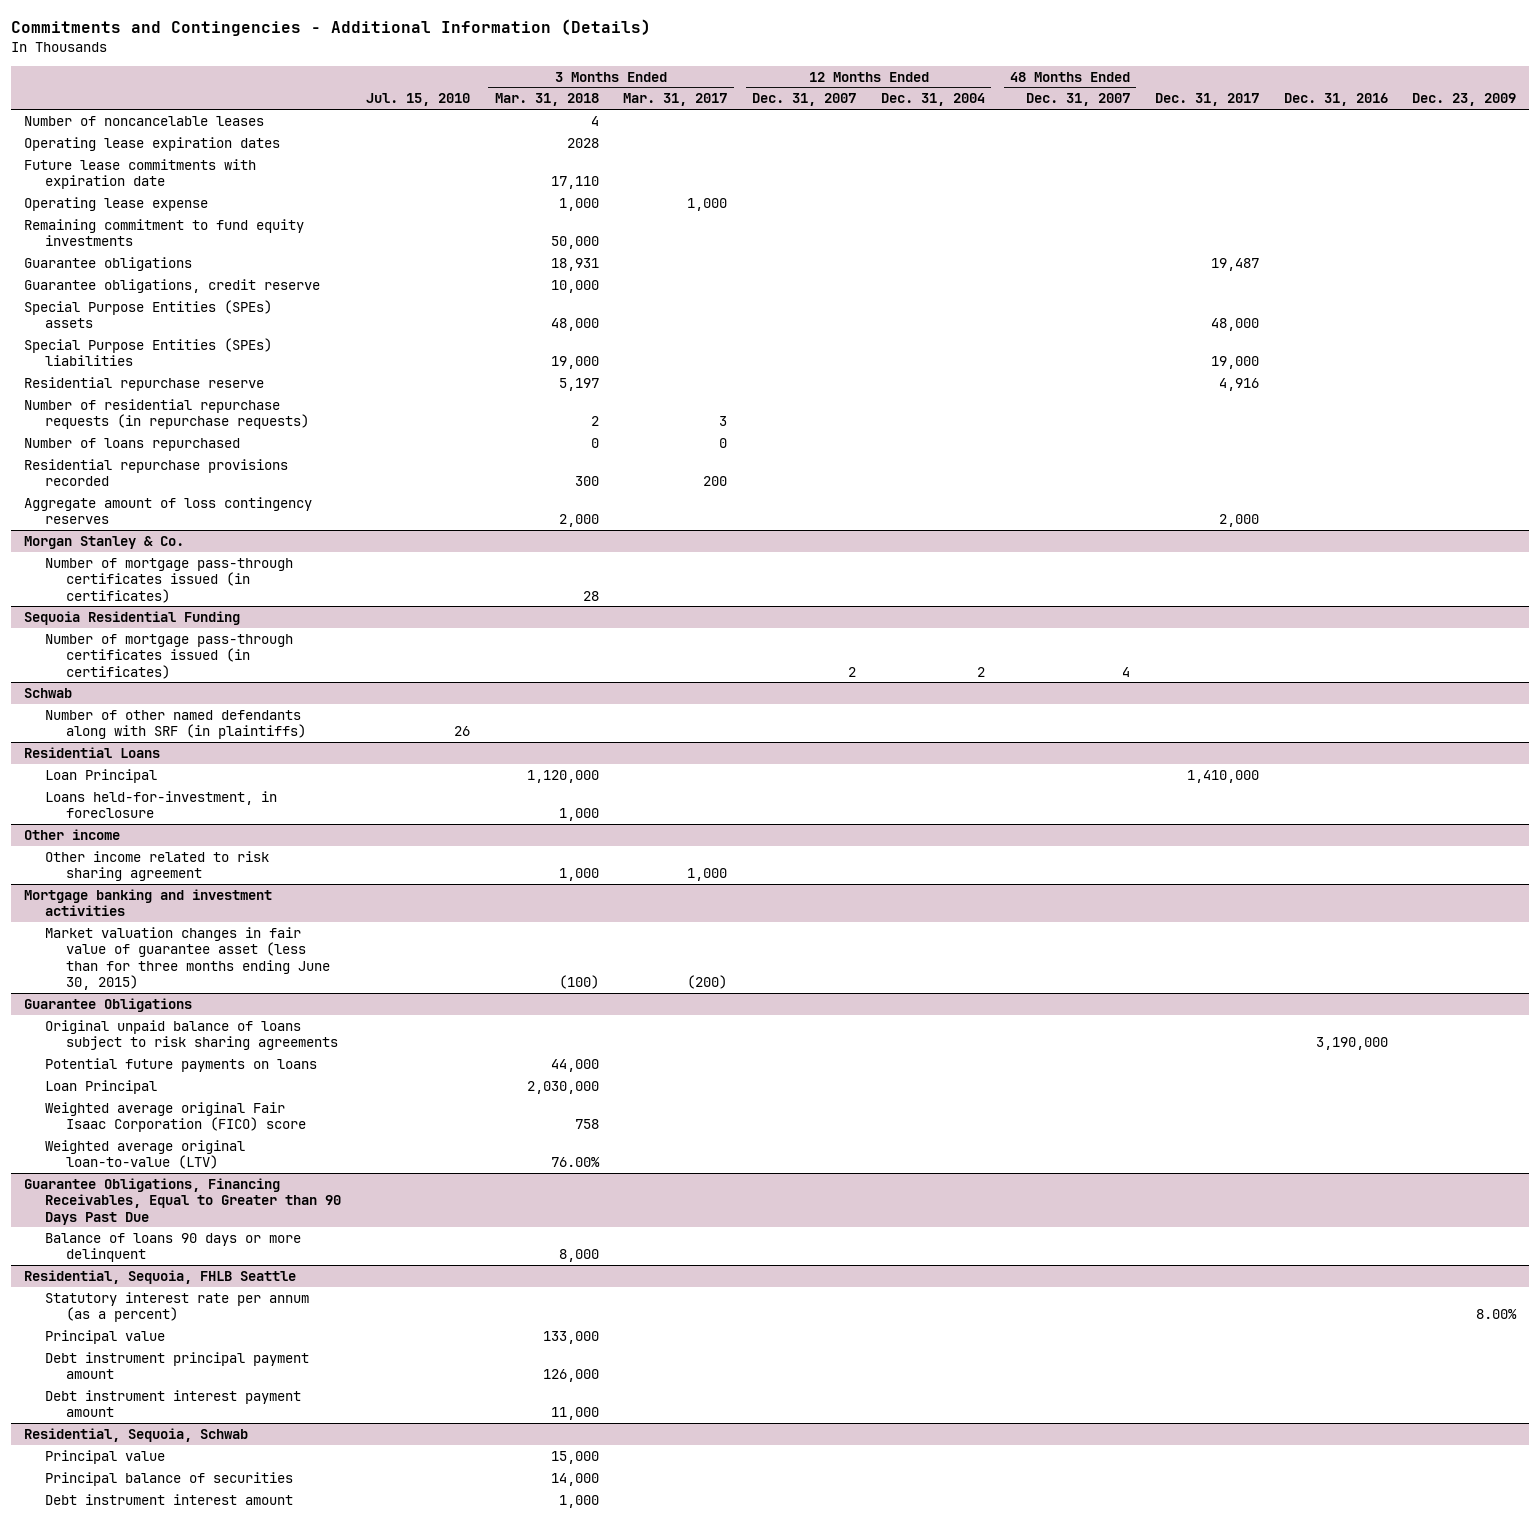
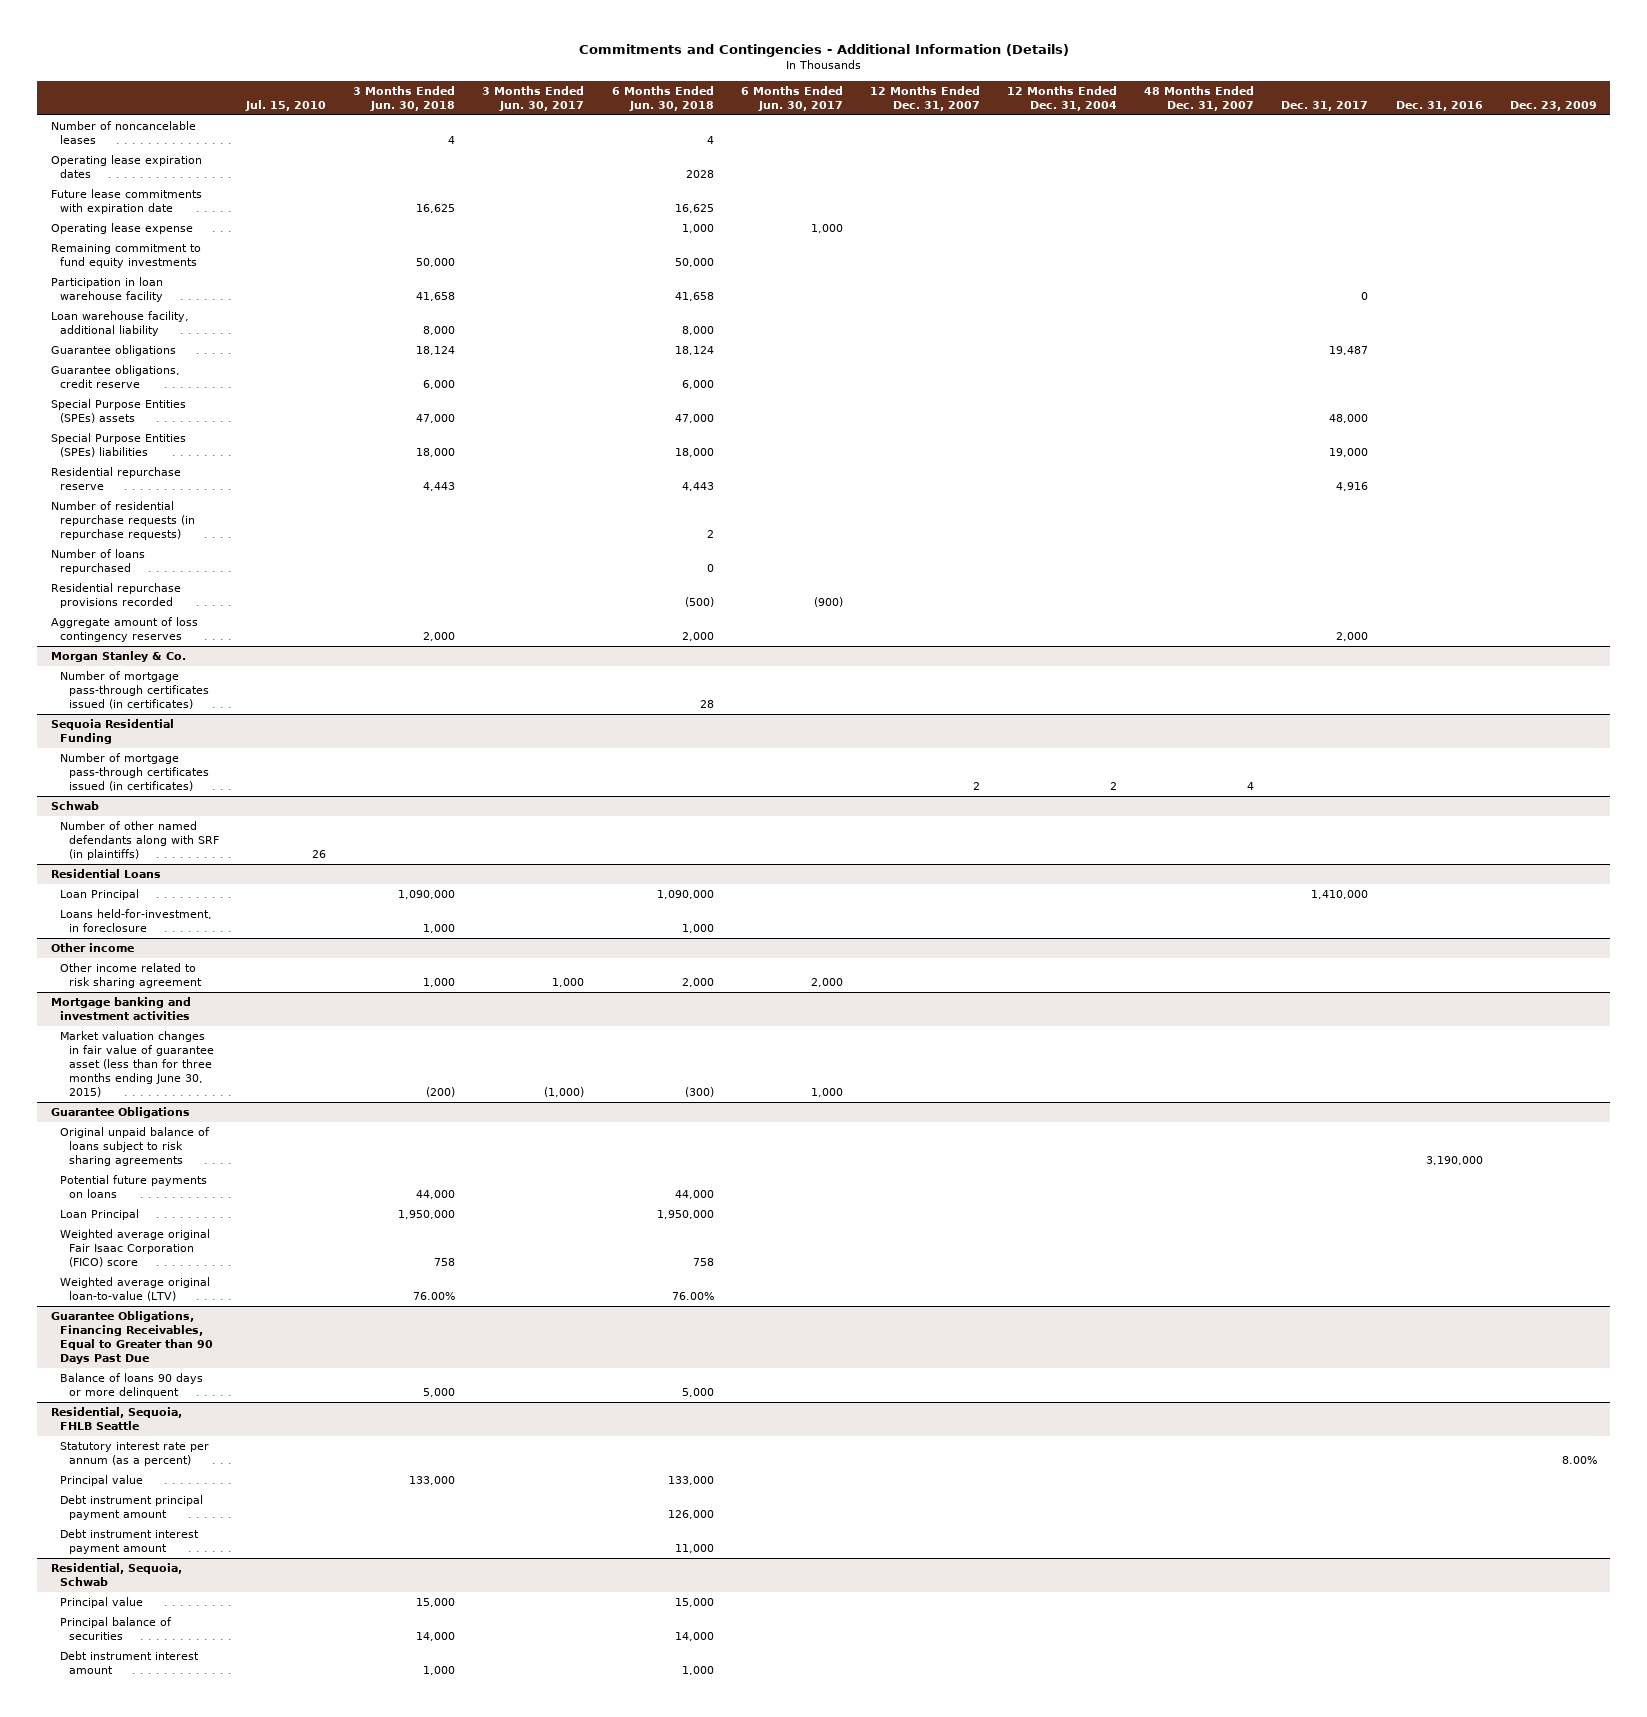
- | Jul. 15, 2010 | 3 Months Ended Mar. 31, 2018 | 3 Months Ended Mar. 31, 2017 | 12 Months Ended Dec. 31, 2007 | 12 Months Ended Dec. 31, 2004 | 48 Months Ended Dec. 31, 2007 | Dec. 31, 2017 | Dec. 31, 2016 | Dec. 23, 2009
+ | Jul. 15, 2010 | 3 Months Ended Jun. 30, 2018 | 3 Months Ended Jun. 30, 2017 | 6 Months Ended Jun. 30, 2018 | 6 Months Ended Jun. 30, 2017 | 12 Months Ended Dec. 31, 2007 | 12 Months Ended Dec. 31, 2004 | 48 Months Ended Dec. 31, 2007 | Dec. 31, 2017 | Dec. 31, 2016 | Dec. 23, 2009
+ Participation in loan warehouse facility | | 41,658 | | 41,658 | | | | | 0 | |
+ Loan warehouse facility, additional liability | | 8,000 | | 8,000 | | | | | | |

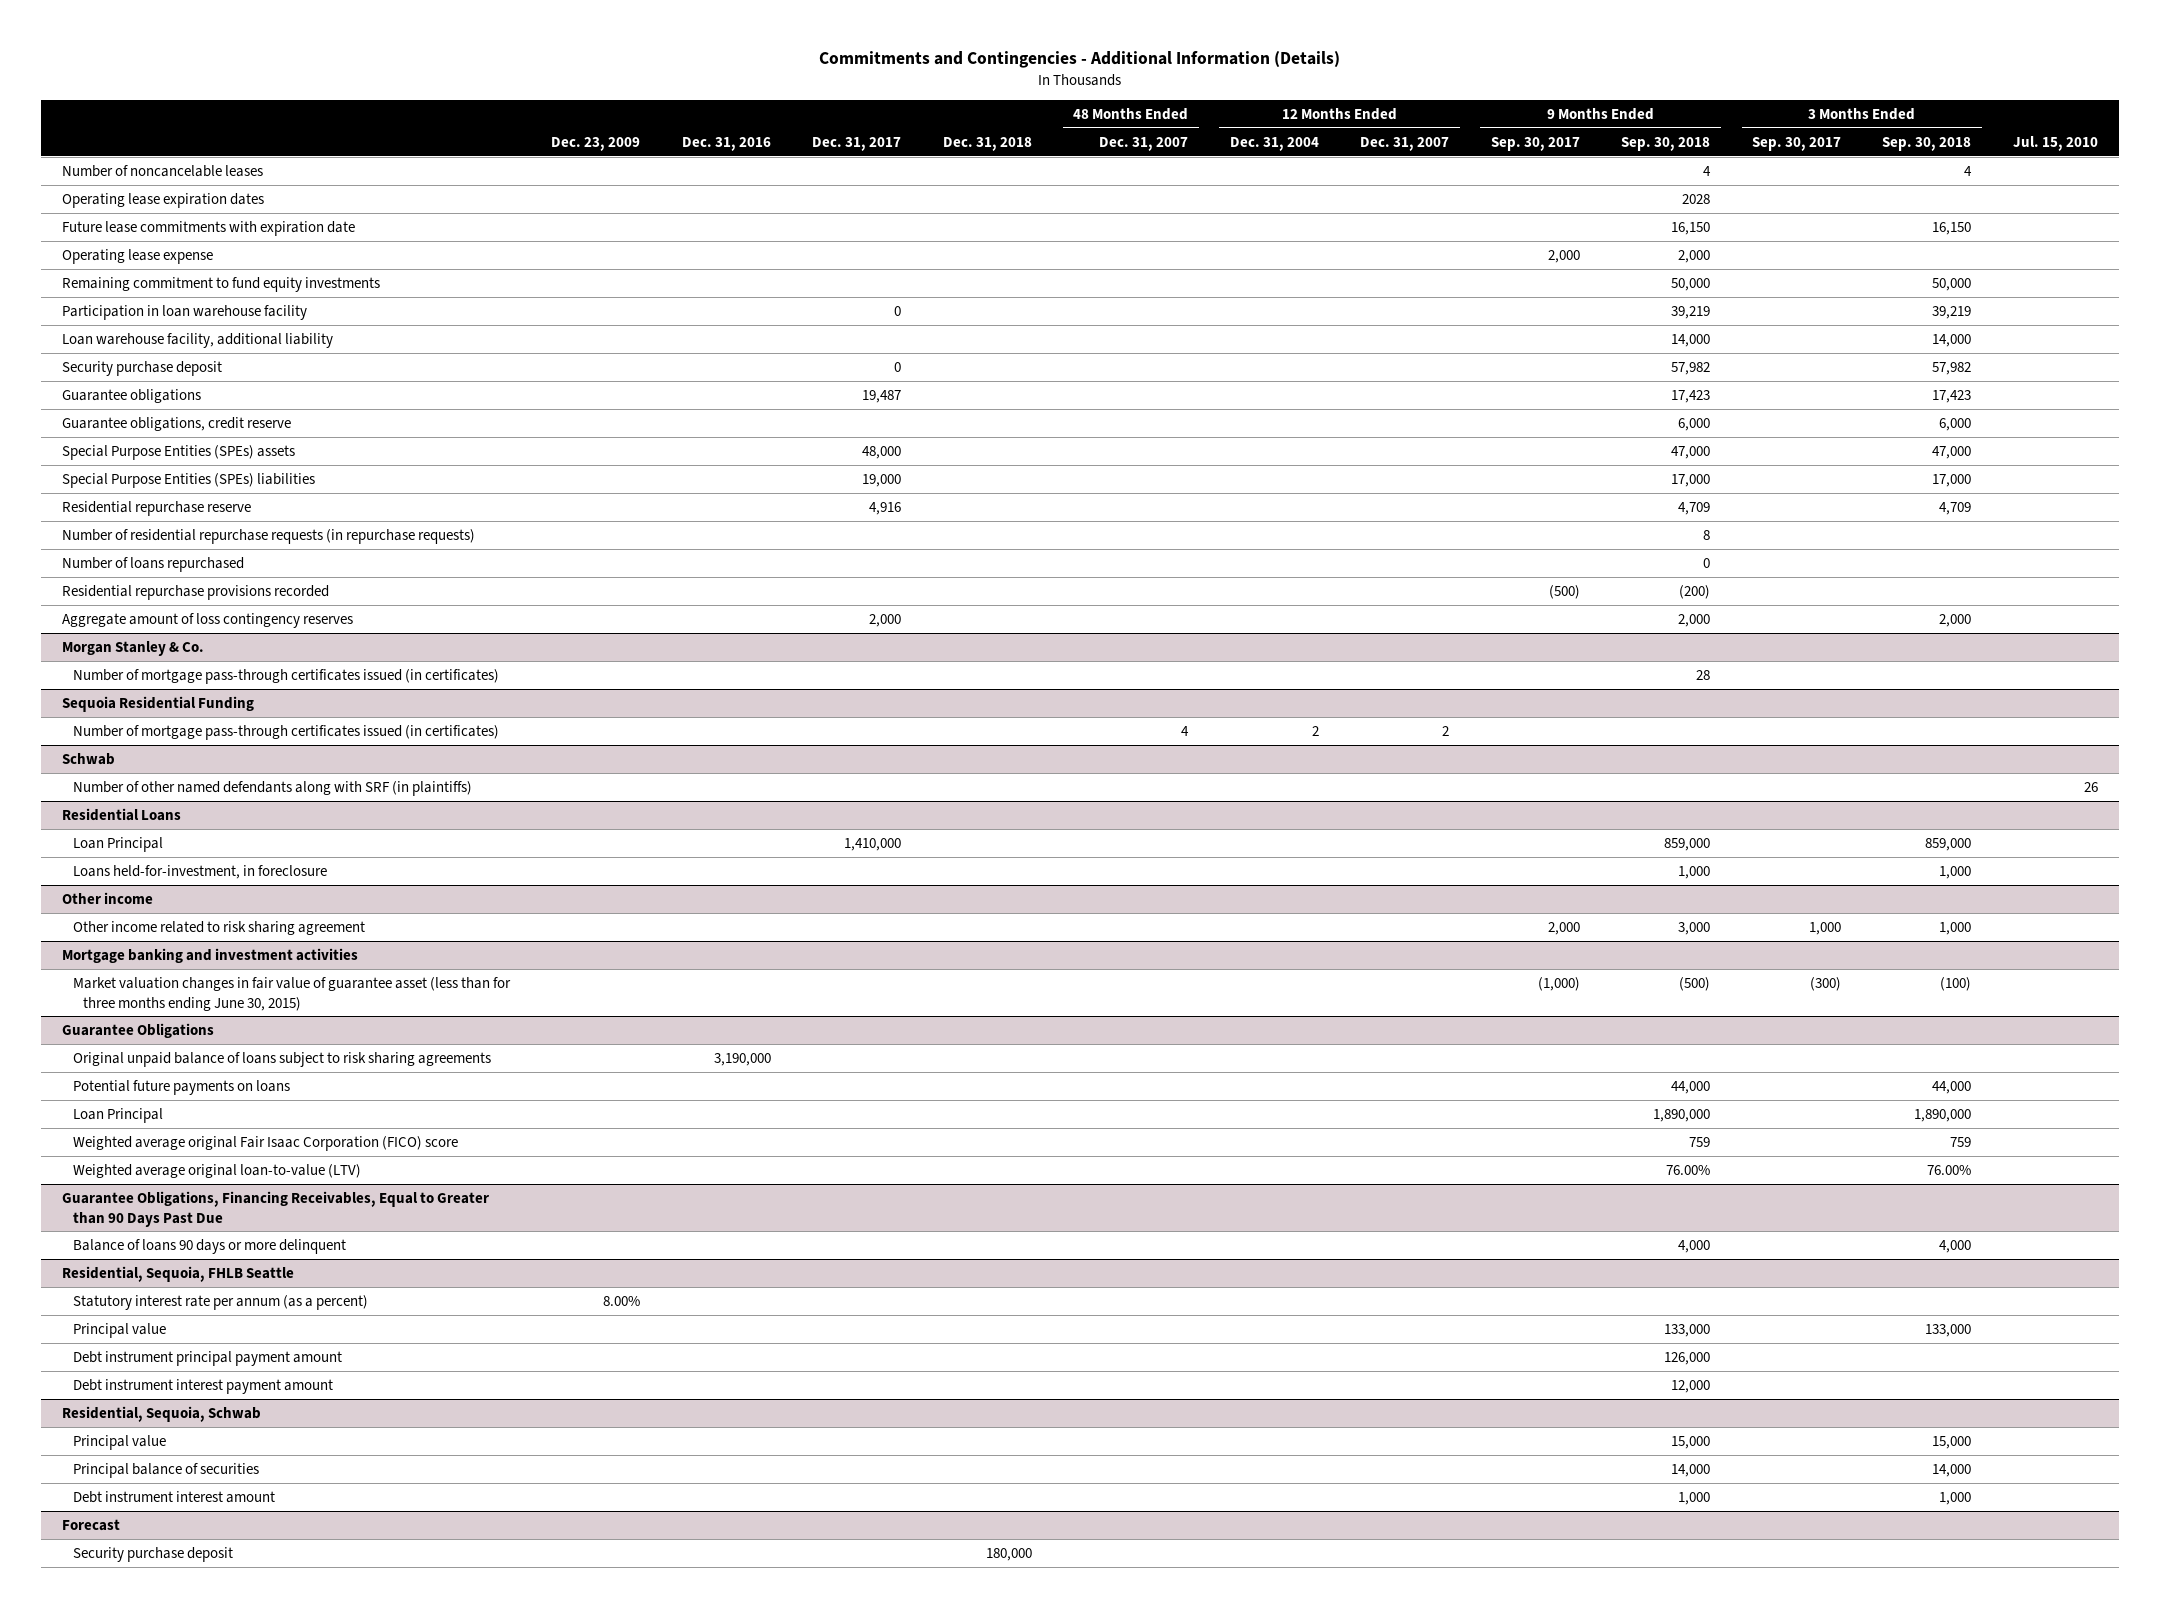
- | Jul. 15, 2010 | 3 Months Ended Jun. 30, 2018 | 3 Months Ended Jun. 30, 2017 | 6 Months Ended Jun. 30, 2018 | 6 Months Ended Jun. 30, 2017 | 12 Months Ended Dec. 31, 2007 | 12 Months Ended Dec. 31, 2004 | 48 Months Ended Dec. 31, 2007 | Dec. 31, 2017 | Dec. 31, 2016 | Dec. 23, 2009
+ | Dec. 23, 2009 | Dec. 31, 2016 | Dec. 31, 2017 | Dec. 31, 2018 | 48 Months Ended Dec. 31, 2007 | 12 Months Ended Dec. 31, 2004 | 12 Months Ended Dec. 31, 2007 | 9 Months Ended Sep. 30, 2017 | 9 Months Ended Sep. 30, 2018 | 3 Months Ended Sep. 30, 2017 | 3 Months Ended Sep. 30, 2018 | Jul. 15, 2010
+ Security purchase deposit | | | 0 | | | | | | 57,982 | | 57,982 |
+ Forecast
+ Security purchase deposit | | | | 180,000 | | | | | | | |

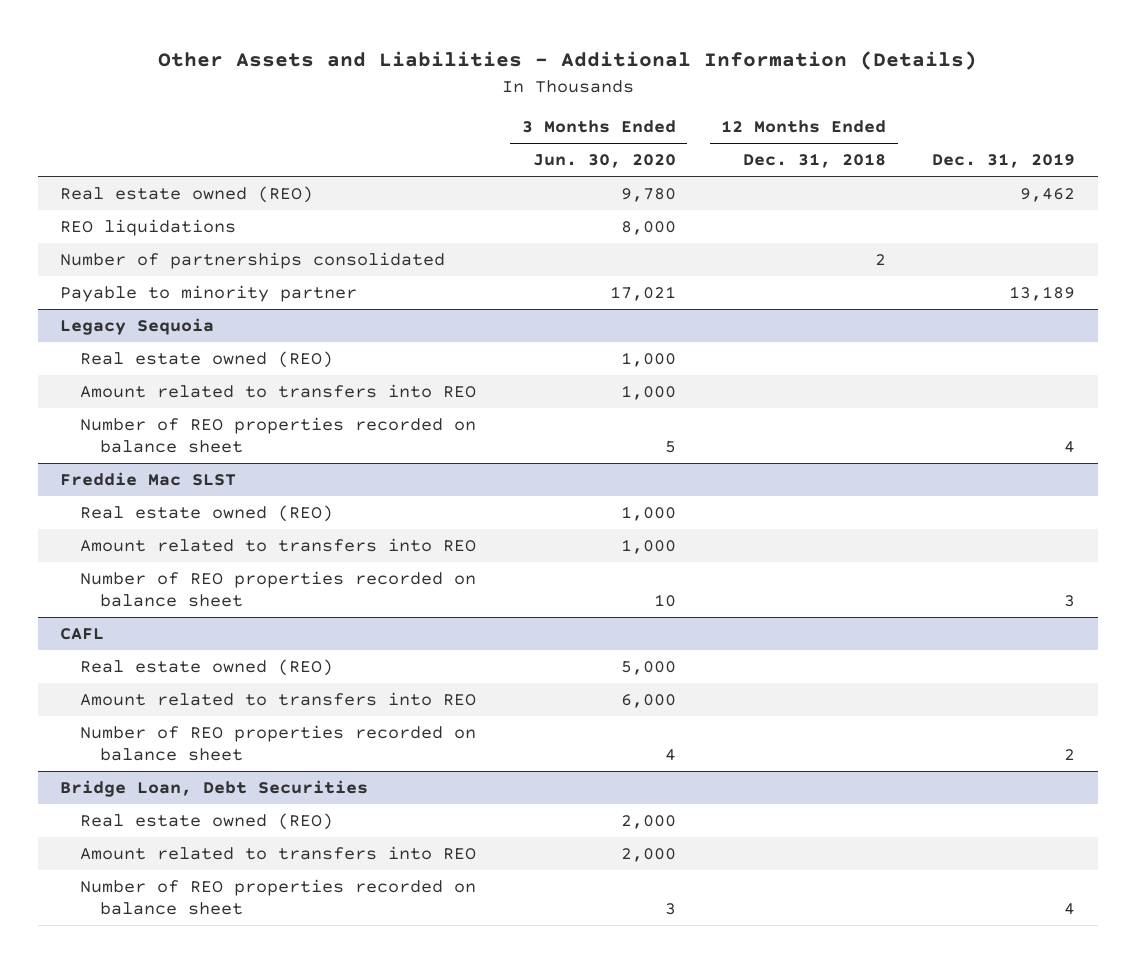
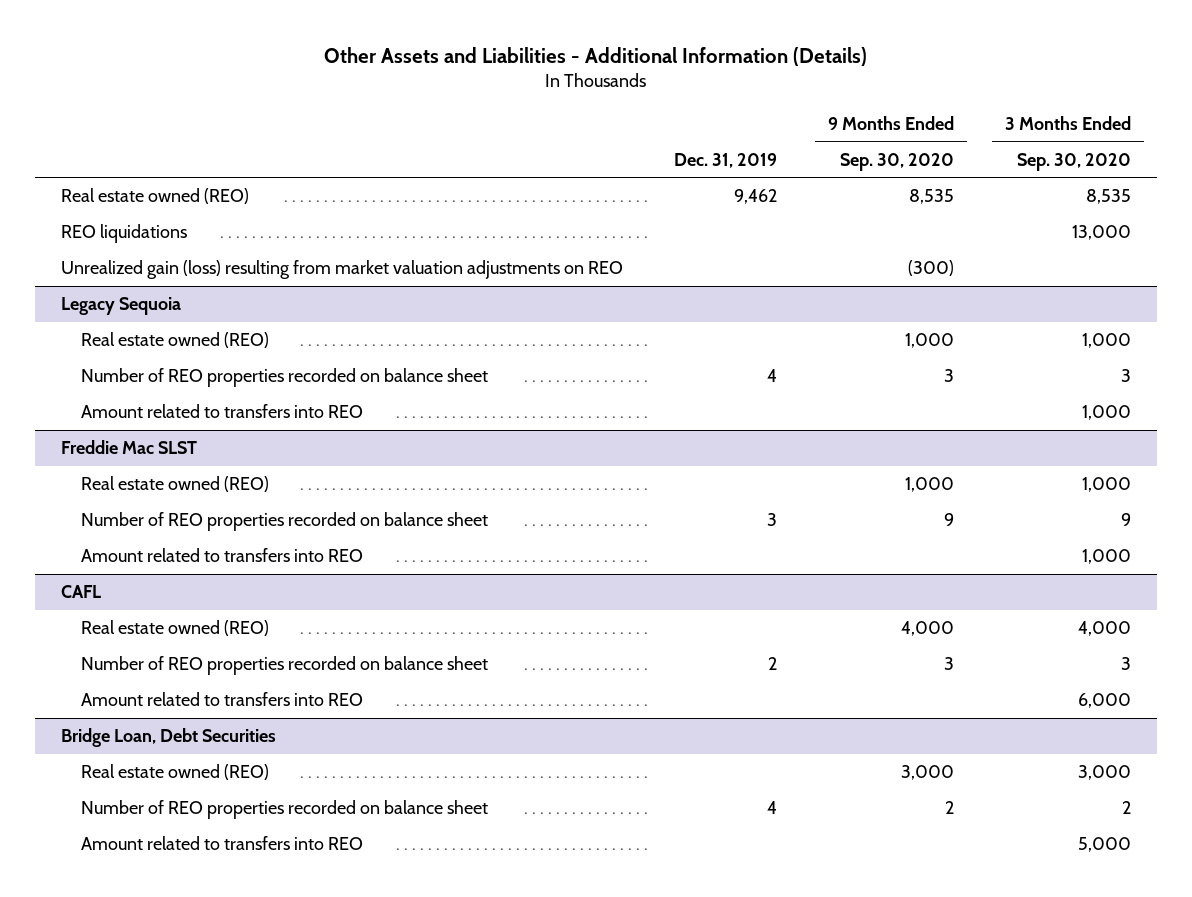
- | 3 Months Ended Jun. 30, 2020 | 12 Months Ended Dec. 31, 2018 | Dec. 31, 2019
+ | Dec. 31, 2019 | 9 Months Ended Sep. 30, 2020 | 3 Months Ended Sep. 30, 2020
- Number of partnerships consolidated | | 2 |
- Payable to minority partner | 17,021 | | 13,189
+ Unrealized gain (loss) resulting from market valuation adjustments on REO | | (300) |
@ Legacy Sequoia
moved down: Amount related to transfers into REO | | | 1,000
@ Freddie Mac SLST
moved down: Amount related to transfers into REO | | | 1,000
@ CAFL
moved down: Amount related to transfers into REO | | | 6,000
@ Bridge Loan, Debt Securities
moved down: Amount related to transfers into REO | | | 5,000

